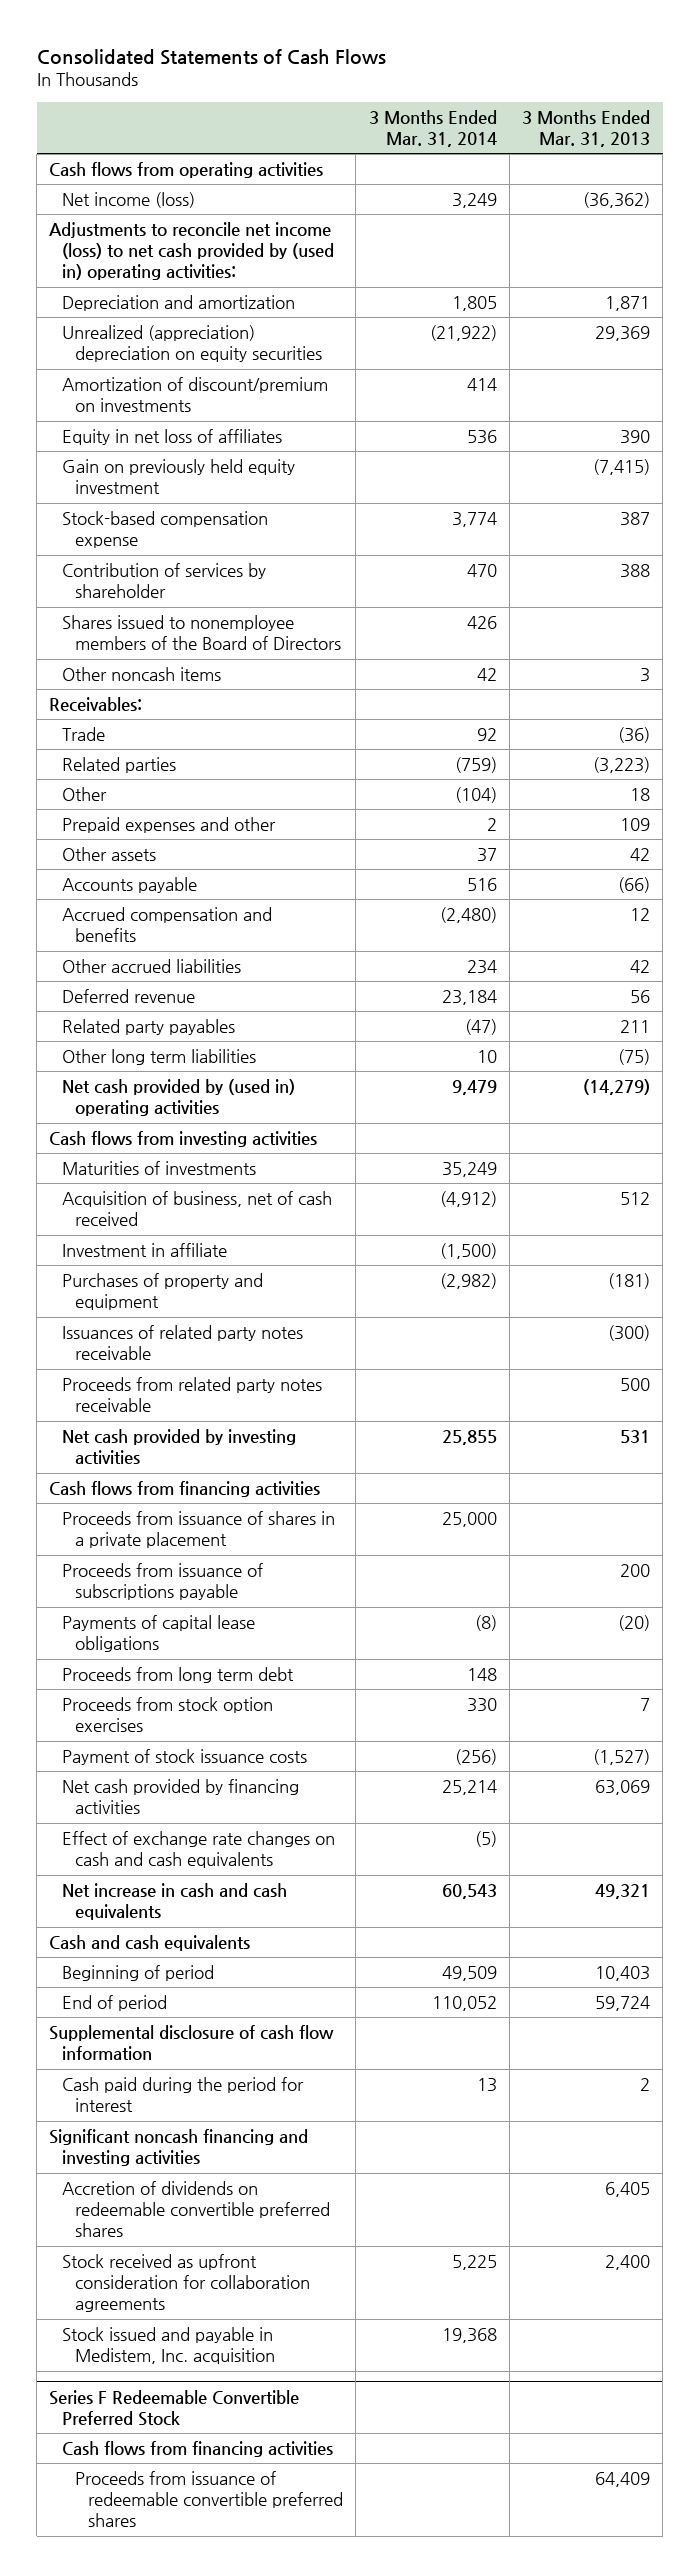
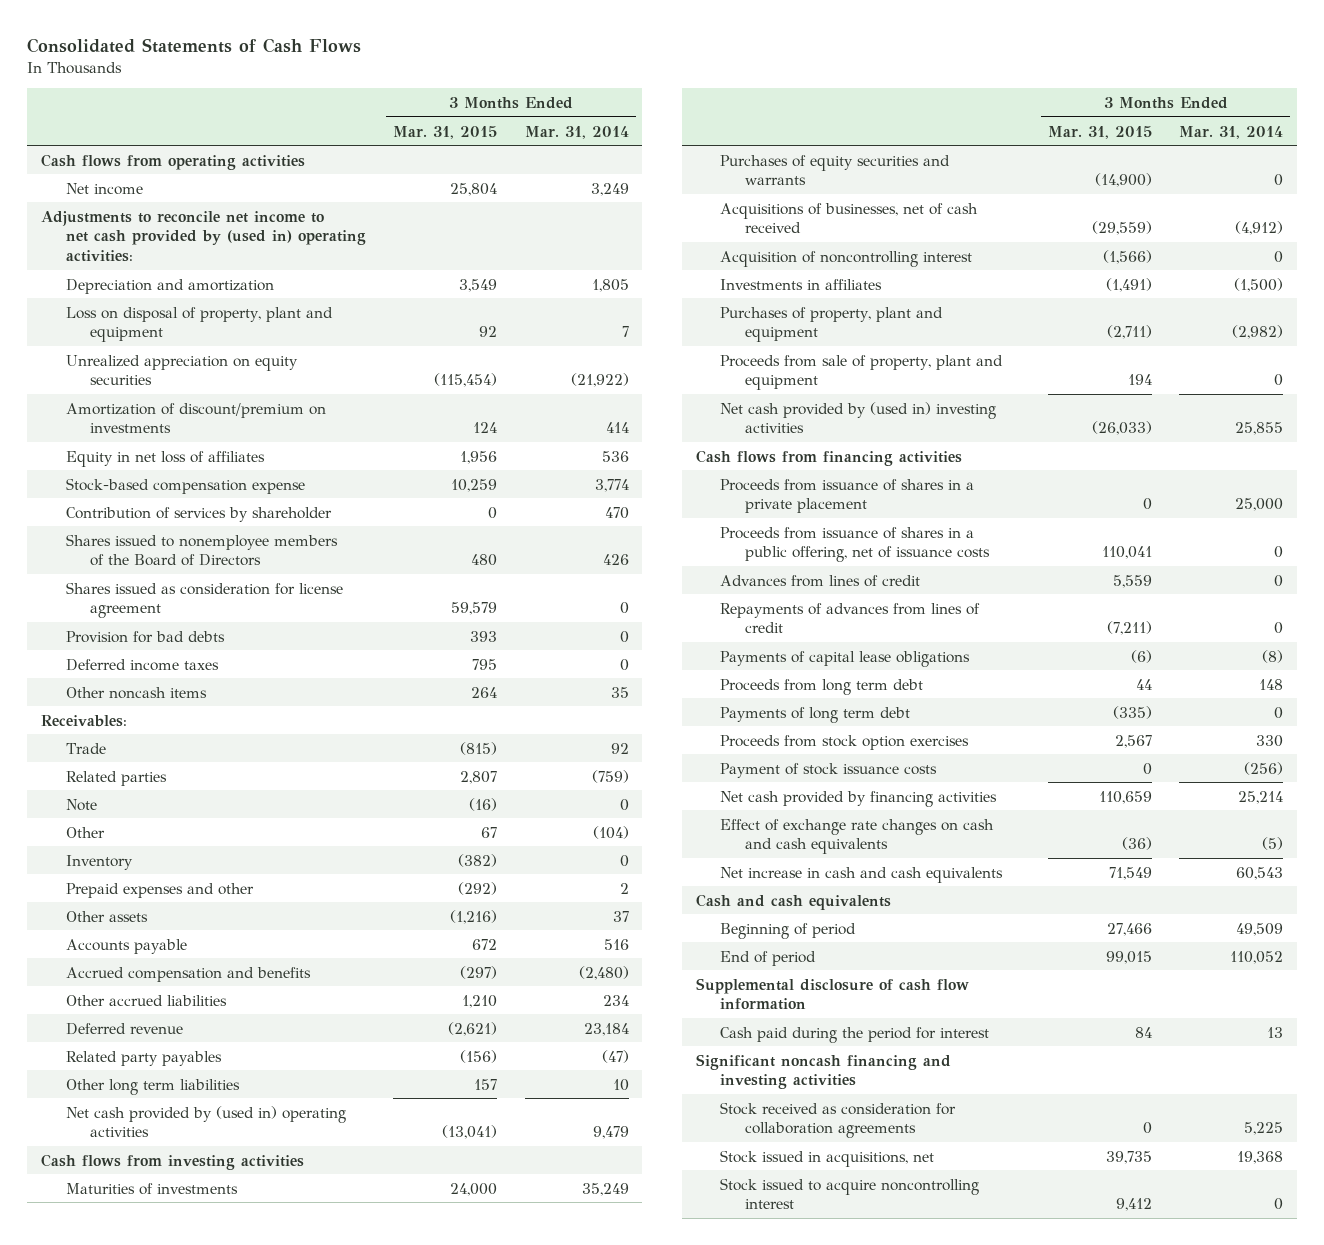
- | 3 Months Ended Mar. 31, 2014 | 3 Months Ended Mar. 31, 2013
+ | 3 Months Ended Mar. 31, 2015 | 3 Months Ended Mar. 31, 2014
- Net income (loss) | 3,249 | (36,362)
- Adjustments to reconcile net income (loss) to net cash provided by (used in) operating activities:
+ Net income | 25,804 | 3,249
+ Adjustments to reconcile net income to net cash provided by (used in) operating activities:
- Unrealized (appreciation) depreciation on equity securities | (21,922) | 29,369
+ Loss on disposal of property, plant and equipment | 92 | 7
+ Unrealized appreciation on equity securities | (115,454) | (21,922)
- Gain on previously held equity investment | | (7,415)
- Other noncash items | 42 | 3
+ Shares issued as consideration for license agreement | 59,579 | 0
+ Provision for bad debts | 393 | 0
+ Deferred income taxes | 795 | 0
+ Other noncash items | 264 | 35
+ Note | (16) | 0
+ Inventory | (382) | 0
- Acquisition of business, net of cash received | (4,912) | 512
- Investment in affiliate | (1,500) |
- Purchases of property and equipment | (2,982) | (181)
- Issuances of related party notes receivable | | (300)
- Proceeds from related party notes receivable | | 500
- Net cash provided by investing activities | 25,855 | 531
+ Purchases of equity securities and warrants | (14,900) | 0
+ Acquisitions of businesses, net of cash received | (29,559) | (4,912)
+ Acquisition of noncontrolling interest | (1,566) | 0
+ Investments in affiliates | (1,491) | (1,500)
+ Purchases of property, plant and equipment | (2,711) | (2,982)
+ Proceeds from sale of property, plant and equipment | 194 | 0
+ Net cash provided by (used in) investing activities | (26,033) | 25,855
- Proceeds from issuance of subscriptions payable | | 200
+ Proceeds from issuance of shares in a public offering, net of issuance costs | 110,041 | 0
+ Advances from lines of credit | 5,559 | 0
+ Repayments of advances from lines of credit | (7,211) | 0
+ Payments of long term debt | (335) | 0
- Accretion of dividends on redeemable convertible preferred shares | | 6,405
- Stock received as upfront consideration for collaboration agreements | 5,225 | 2,400
- Stock issued and payable in Medistem, Inc. acquisition | 19,368 |
- Series F Redeemable Convertible Preferred Stock
- Cash flows from financing activities
- Proceeds from issuance of redeemable convertible preferred shares | | 64,409
+ Stock received as consideration for collaboration agreements | 0 | 5,225
+ Stock issued in acquisitions, net | 39,735 | 19,368
+ Stock issued to acquire noncontrolling interest | 9,412 | 0

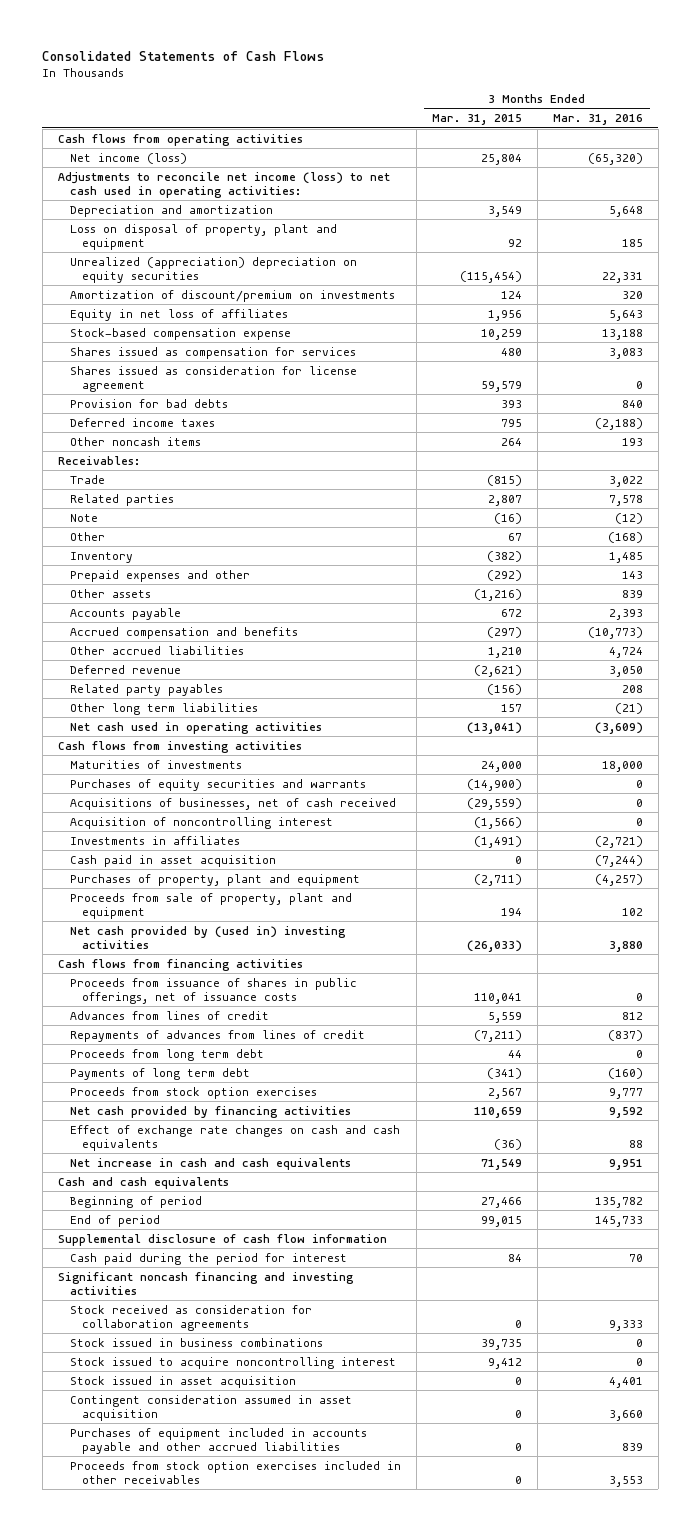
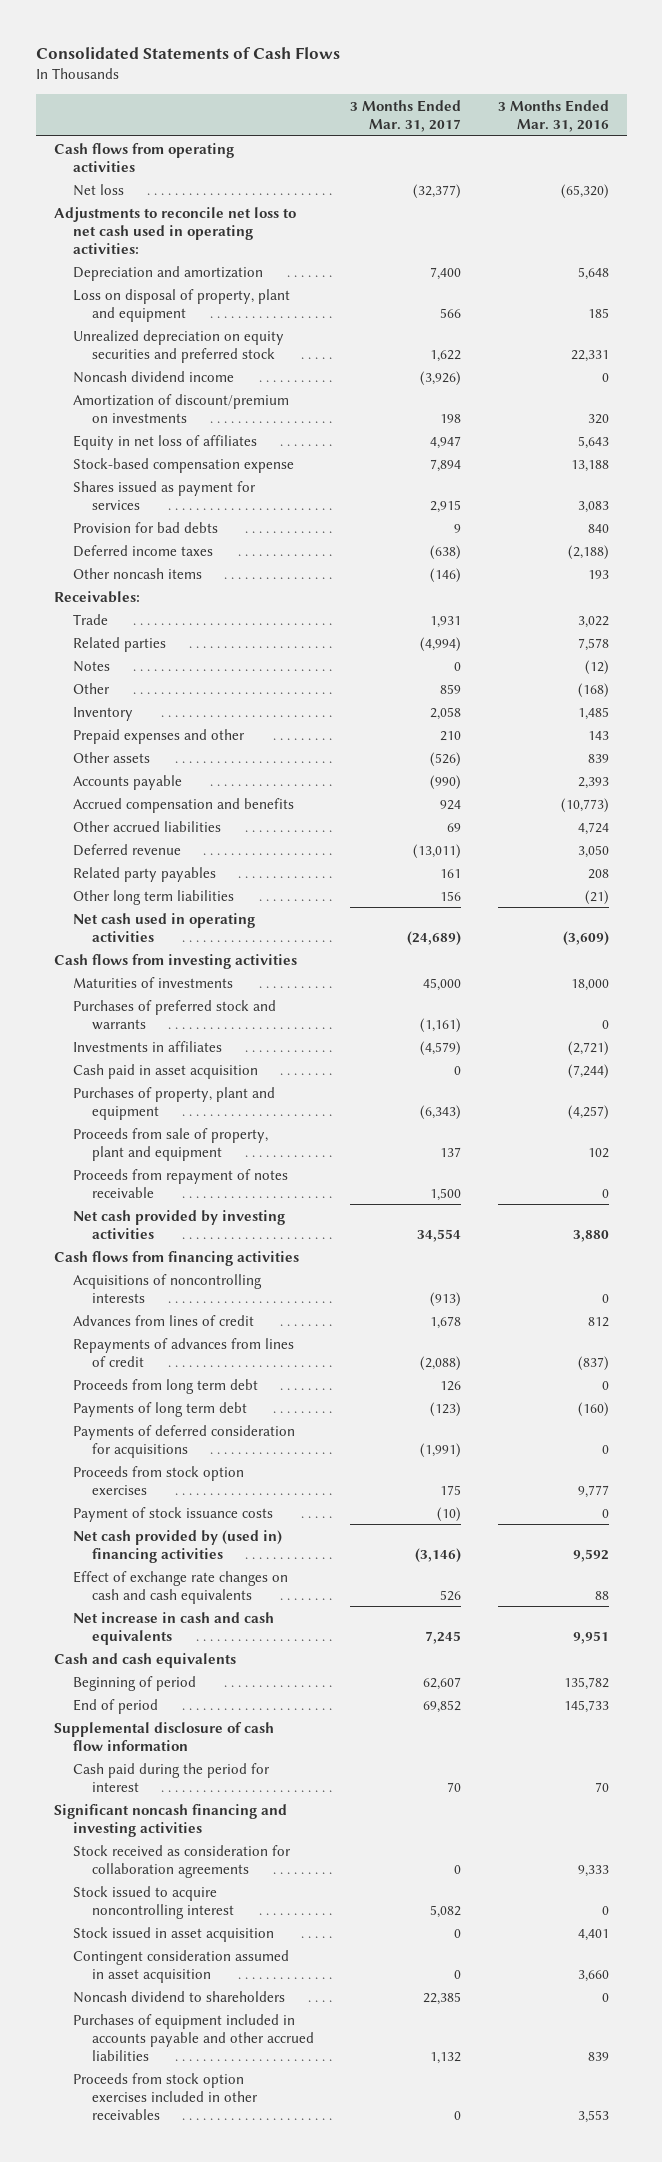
- | 3 Months Ended Mar. 31, 2015 | 3 Months Ended Mar. 31, 2016
+ | 3 Months Ended Mar. 31, 2017 | 3 Months Ended Mar. 31, 2016
- Net income (loss) | 25,804 | (65,320)
- Adjustments to reconcile net income (loss) to net cash used in operating activities:
+ Net loss | (32,377) | (65,320)
+ Adjustments to reconcile net loss to net cash used in operating activities:
- Unrealized (appreciation) depreciation on equity securities | (115,454) | 22,331
+ Unrealized depreciation on equity securities and preferred stock | 1,622 | 22,331
+ Noncash dividend income | (3,926) | 0
- Shares issued as compensation for services | 480 | 3,083
- Shares issued as consideration for license agreement | 59,579 | 0
+ Shares issued as payment for services | 2,915 | 3,083
- Note | (16) | (12)
+ Notes | 0 | (12)
- Purchases of equity securities and warrants | (14,900) | 0
- Acquisitions of businesses, net of cash received | (29,559) | 0
- Acquisition of noncontrolling interest | (1,566) | 0
+ Purchases of preferred stock and warrants | (1,161) | 0
- Net cash provided by (used in) investing activities | (26,033) | 3,880
+ Proceeds from repayment of notes receivable | 1,500 | 0
+ Net cash provided by investing activities | 34,554 | 3,880
- Proceeds from issuance of shares in public offerings, net of issuance costs | 110,041 | 0
+ Acquisitions of noncontrolling interests | (913) | 0
+ Payments of deferred consideration for acquisitions | (1,991) | 0
- Net cash provided by financing activities | 110,659 | 9,592
+ Payment of stock issuance costs | (10) | 0
+ Net cash provided by (used in) financing activities | (3,146) | 9,592
- Stock issued in business combinations | 39,735 | 0
+ Noncash dividend to shareholders | 22,385 | 0

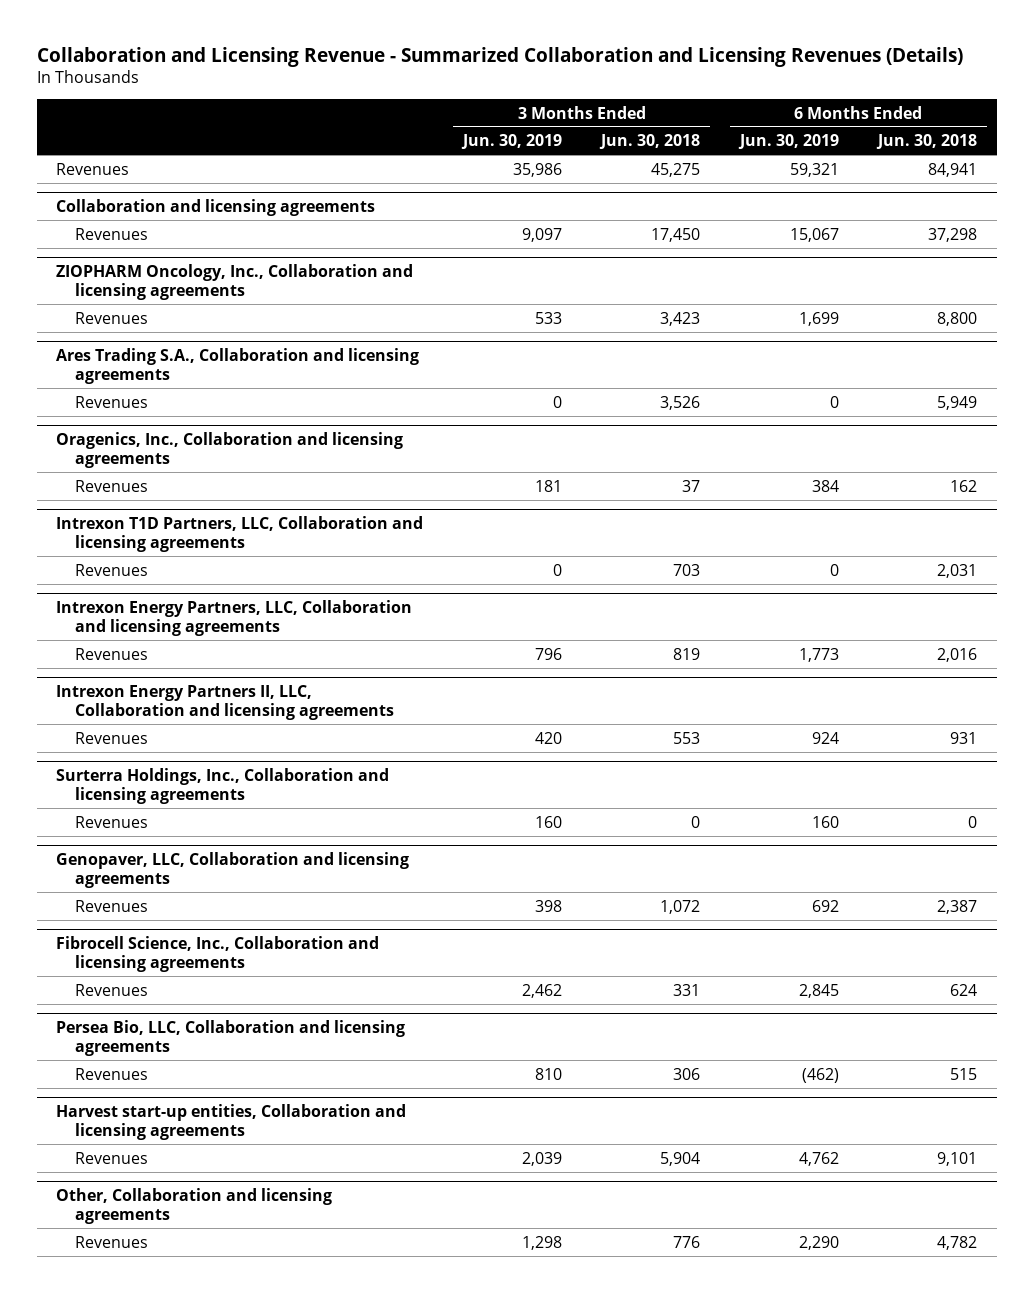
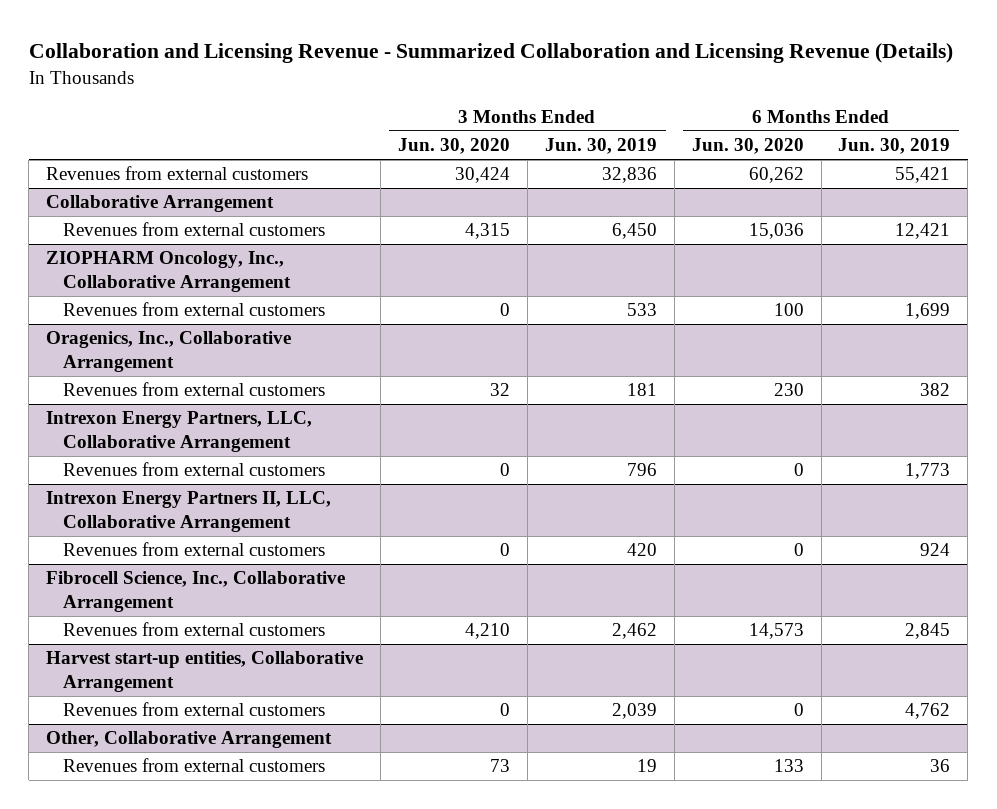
- Collaboration and Licensing Revenue - Summarized Collaboration and Licensing Revenues (Details)
+ Collaboration and Licensing Revenue - Summarized Collaboration and Licensing Revenue (Details)
- | 3 Months Ended Jun. 30, 2019 | 3 Months Ended Jun. 30, 2018 | 6 Months Ended Jun. 30, 2019 | 6 Months Ended Jun. 30, 2018
+ | 3 Months Ended Jun. 30, 2020 | 3 Months Ended Jun. 30, 2019 | 6 Months Ended Jun. 30, 2020 | 6 Months Ended Jun. 30, 2019
- Revenues | 35,986 | 45,275 | 59,321 | 84,941
- Collaboration and licensing agreements
- Revenues | 9,097 | 17,450 | 15,067 | 37,298
- ZIOPHARM Oncology, Inc., Collaboration and licensing agreements
- Revenues | 533 | 3,423 | 1,699 | 8,800
- Ares Trading S.A., Collaboration and licensing agreements
- Revenues | 0 | 3,526 | 0 | 5,949
- Oragenics, Inc., Collaboration and licensing agreements
- Revenues | 181 | 37 | 384 | 162
- Intrexon T1D Partners, LLC, Collaboration and licensing agreements
- Revenues | 0 | 703 | 0 | 2,031
- Intrexon Energy Partners, LLC, Collaboration and licensing agreements
- Revenues | 796 | 819 | 1,773 | 2,016
- Intrexon Energy Partners II, LLC, Collaboration and licensing agreements
- Revenues | 420 | 553 | 924 | 931
- Surterra Holdings, Inc., Collaboration and licensing agreements
- Revenues | 160 | 0 | 160 | 0
- Genopaver, LLC, Collaboration and licensing agreements
- Revenues | 398 | 1,072 | 692 | 2,387
- Fibrocell Science, Inc., Collaboration and licensing agreements
- Revenues | 2,462 | 331 | 2,845 | 624
- Persea Bio, LLC, Collaboration and licensing agreements
- Revenues | 810 | 306 | (462) | 515
- Harvest start-up entities, Collaboration and licensing agreements
- Revenues | 2,039 | 5,904 | 4,762 | 9,101
- Other, Collaboration and licensing agreements
- Revenues | 1,298 | 776 | 2,290 | 4,782
+ Revenues from external customers | 30,424 | 32,836 | 60,262 | 55,421
+ Collaborative Arrangement
+ Revenues from external customers | 4,315 | 6,450 | 15,036 | 12,421
+ ZIOPHARM Oncology, Inc., Collaborative Arrangement
+ Revenues from external customers | 0 | 533 | 100 | 1,699
+ Oragenics, Inc., Collaborative Arrangement
+ Revenues from external customers | 32 | 181 | 230 | 382
+ Intrexon Energy Partners, LLC, Collaborative Arrangement
+ Revenues from external customers | 0 | 796 | 0 | 1,773
+ Intrexon Energy Partners II, LLC, Collaborative Arrangement
+ Revenues from external customers | 0 | 420 | 0 | 924
+ Fibrocell Science, Inc., Collaborative Arrangement
+ Revenues from external customers | 4,210 | 2,462 | 14,573 | 2,845
+ Harvest start-up entities, Collaborative Arrangement
+ Revenues from external customers | 0 | 2,039 | 0 | 4,762
+ Other, Collaborative Arrangement
+ Revenues from external customers | 73 | 19 | 133 | 36

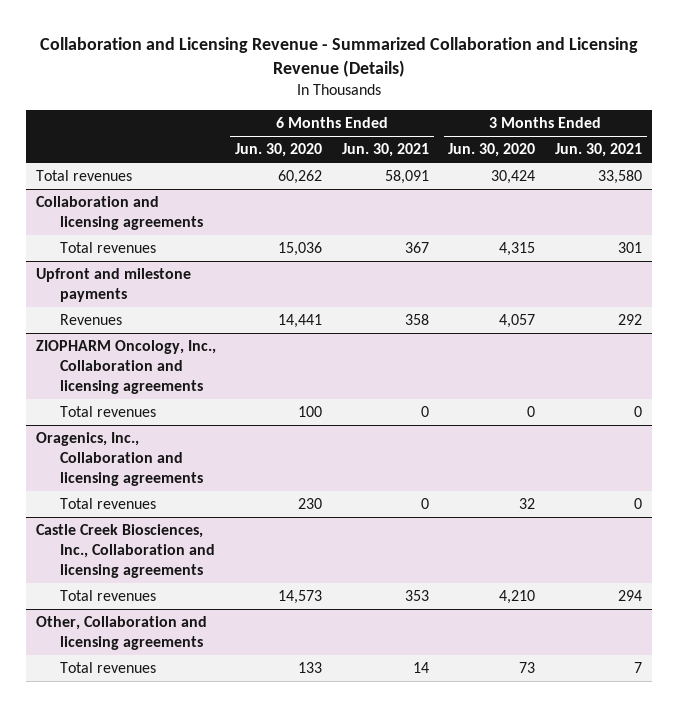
- | 3 Months Ended Jun. 30, 2020 | 3 Months Ended Jun. 30, 2019 | 6 Months Ended Jun. 30, 2020 | 6 Months Ended Jun. 30, 2019
+ | 6 Months Ended Jun. 30, 2020 | 6 Months Ended Jun. 30, 2021 | 3 Months Ended Jun. 30, 2020 | 3 Months Ended Jun. 30, 2021
- Revenues from external customers | 30,424 | 32,836 | 60,262 | 55,421
- Collaborative Arrangement
- Revenues from external customers | 4,315 | 6,450 | 15,036 | 12,421
- ZIOPHARM Oncology, Inc., Collaborative Arrangement
- Revenues from external customers | 0 | 533 | 100 | 1,699
- Oragenics, Inc., Collaborative Arrangement
- Revenues from external customers | 32 | 181 | 230 | 382
- Intrexon Energy Partners, LLC, Collaborative Arrangement
- Revenues from external customers | 0 | 796 | 0 | 1,773
- Intrexon Energy Partners II, LLC, Collaborative Arrangement
- Revenues from external customers | 0 | 420 | 0 | 924
- Fibrocell Science, Inc., Collaborative Arrangement
- Revenues from external customers | 4,210 | 2,462 | 14,573 | 2,845
- Harvest start-up entities, Collaborative Arrangement
- Revenues from external customers | 0 | 2,039 | 0 | 4,762
- Other, Collaborative Arrangement
- Revenues from external customers | 73 | 19 | 133 | 36
+ Total revenues | 60,262 | 58,091 | 30,424 | 33,580
+ Collaboration and licensing agreements
+ Total revenues | 15,036 | 367 | 4,315 | 301
+ Upfront and milestone payments
+ Revenues | 14,441 | 358 | 4,057 | 292
+ ZIOPHARM Oncology, Inc., Collaboration and licensing agreements
+ Total revenues | 100 | 0 | 0 | 0
+ Oragenics, Inc., Collaboration and licensing agreements
+ Total revenues | 230 | 0 | 32 | 0
+ Castle Creek Biosciences, Inc., Collaboration and licensing agreements
+ Total revenues | 14,573 | 353 | 4,210 | 294
+ Other, Collaboration and licensing agreements
+ Total revenues | 133 | 14 | 73 | 7

